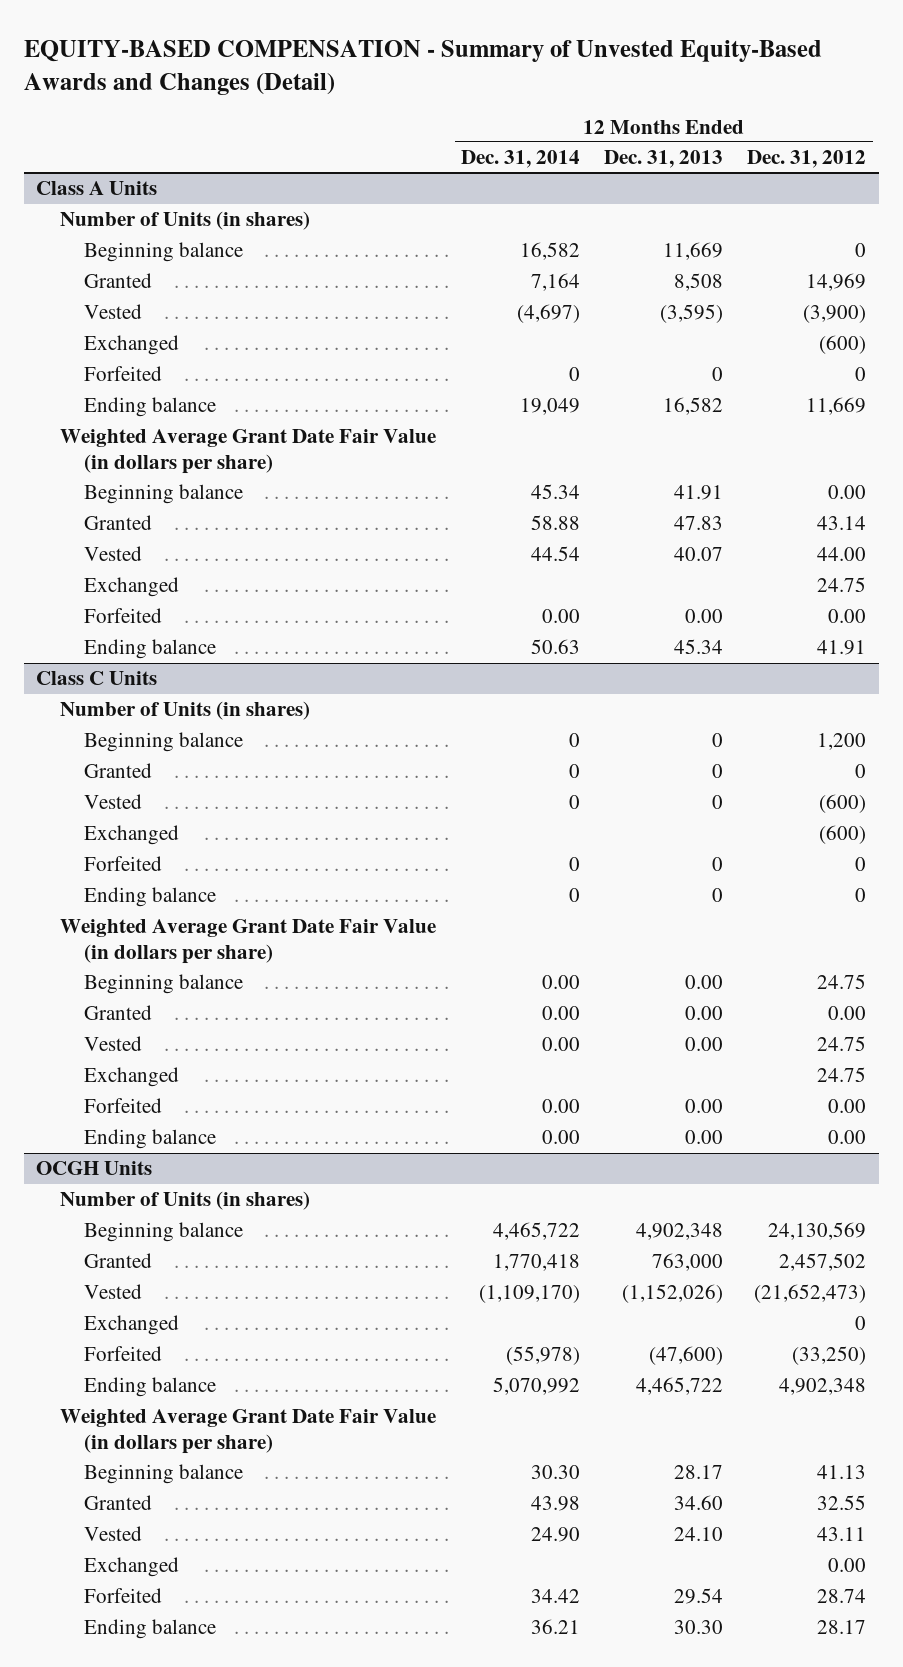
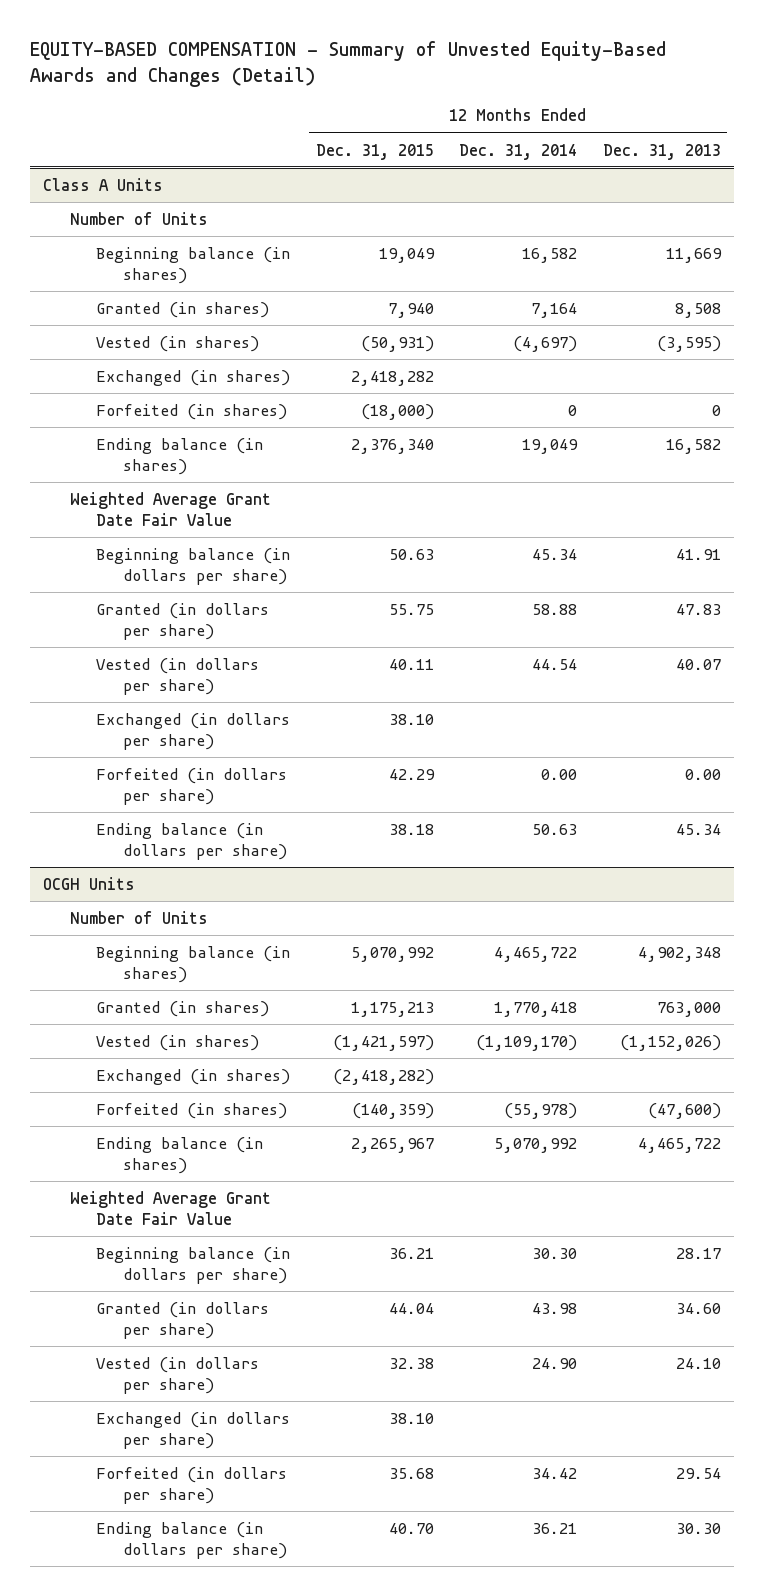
- | 12 Months Ended Dec. 31, 2014 | 12 Months Ended Dec. 31, 2013 | 12 Months Ended Dec. 31, 2012
+ | 12 Months Ended Dec. 31, 2015 | 12 Months Ended Dec. 31, 2014 | 12 Months Ended Dec. 31, 2013
@ Class A Units
- Number of Units (in shares)
- Beginning balance | 16,582 | 11,669 | 0
- Granted | 7,164 | 8,508 | 14,969
- Vested | (4,697) | (3,595) | (3,900)
- Exchanged | | | (600)
- Forfeited | 0 | 0 | 0
- Ending balance | 19,049 | 16,582 | 11,669
- Weighted Average Grant Date Fair Value (in dollars per share)
- Beginning balance | 45.34 | 41.91 | 0.00
- Granted | 58.88 | 47.83 | 43.14
- Vested | 44.54 | 40.07 | 44.00
- Exchanged | | | 24.75
- Forfeited | 0.00 | 0.00 | 0.00
- Ending balance | 50.63 | 45.34 | 41.91
- Class C Units
- Number of Units (in shares)
- Beginning balance | 0 | 0 | 1,200
- Granted | 0 | 0 | 0
- Vested | 0 | 0 | (600)
- Exchanged | | | (600)
- Forfeited | 0 | 0 | 0
- Ending balance | 0 | 0 | 0
- Weighted Average Grant Date Fair Value (in dollars per share)
- Beginning balance | 0.00 | 0.00 | 24.75
- Granted | 0.00 | 0.00 | 0.00
- Vested | 0.00 | 0.00 | 24.75
- Exchanged | | | 24.75
- Forfeited | 0.00 | 0.00 | 0.00
- Ending balance | 0.00 | 0.00 | 0.00
@ Class A Units
+ Number of Units
+ Beginning balance (in shares) | 19,049 | 16,582 | 11,669
+ Granted (in shares) | 7,940 | 7,164 | 8,508
+ Vested (in shares) | (50,931) | (4,697) | (3,595)
+ Exchanged (in shares) | 2,418,282 | |
+ Forfeited (in shares) | (18,000) | 0 | 0
+ Ending balance (in shares) | 2,376,340 | 19,049 | 16,582
+ Weighted Average Grant Date Fair Value
+ Beginning balance (in dollars per share) | 50.63 | 45.34 | 41.91
+ Granted (in dollars per share) | 55.75 | 58.88 | 47.83
+ Vested (in dollars per share) | 40.11 | 44.54 | 40.07
+ Exchanged (in dollars per share) | 38.10 | |
+ Forfeited (in dollars per share) | 42.29 | 0.00 | 0.00
+ Ending balance (in dollars per share) | 38.18 | 50.63 | 45.34
@ OCGH Units
- Number of Units (in shares)
- Beginning balance | 4,465,722 | 4,902,348 | 24,130,569
- Granted | 1,770,418 | 763,000 | 2,457,502
- Vested | (1,109,170) | (1,152,026) | (21,652,473)
- Exchanged | | | 0
- Forfeited | (55,978) | (47,600) | (33,250)
- Ending balance | 5,070,992 | 4,465,722 | 4,902,348
- Weighted Average Grant Date Fair Value (in dollars per share)
- Beginning balance | 30.30 | 28.17 | 41.13
- Granted | 43.98 | 34.60 | 32.55
- Vested | 24.90 | 24.10 | 43.11
- Exchanged | | | 0.00
- Forfeited | 34.42 | 29.54 | 28.74
- Ending balance | 36.21 | 30.30 | 28.17
+ Number of Units
+ Beginning balance (in shares) | 5,070,992 | 4,465,722 | 4,902,348
+ Granted (in shares) | 1,175,213 | 1,770,418 | 763,000
+ Vested (in shares) | (1,421,597) | (1,109,170) | (1,152,026)
+ Exchanged (in shares) | (2,418,282) | |
+ Forfeited (in shares) | (140,359) | (55,978) | (47,600)
+ Ending balance (in shares) | 2,265,967 | 5,070,992 | 4,465,722
+ Weighted Average Grant Date Fair Value
+ Beginning balance (in dollars per share) | 36.21 | 30.30 | 28.17
+ Granted (in dollars per share) | 44.04 | 43.98 | 34.60
+ Vested (in dollars per share) | 32.38 | 24.90 | 24.10
+ Exchanged (in dollars per share) | 38.10 | |
+ Forfeited (in dollars per share) | 35.68 | 34.42 | 29.54
+ Ending balance (in dollars per share) | 40.70 | 36.21 | 30.30

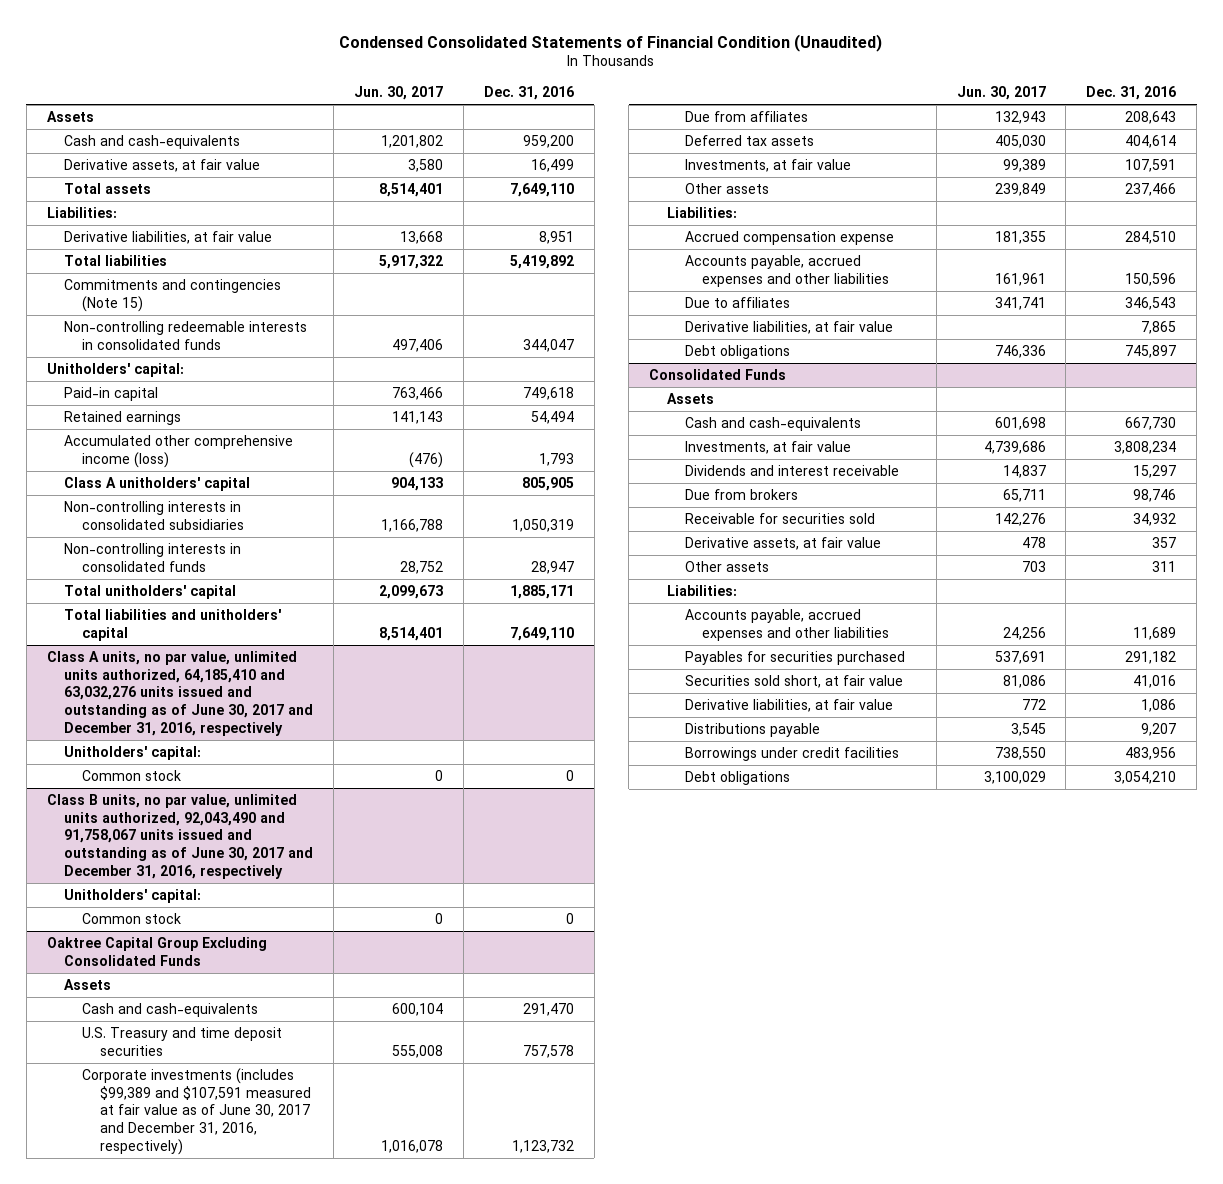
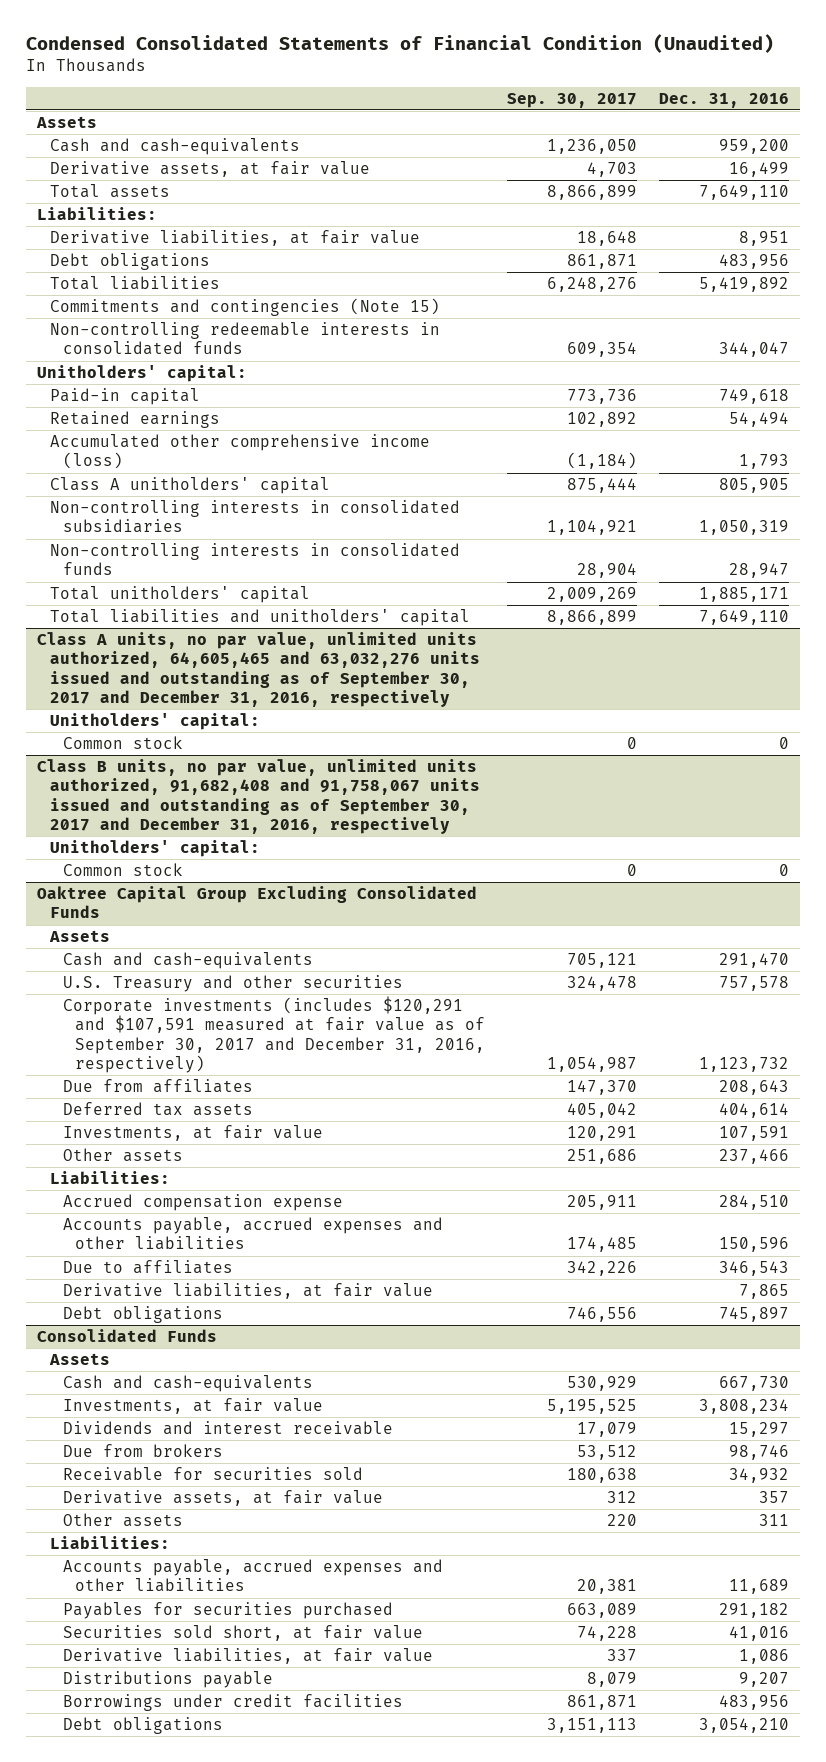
- | Jun. 30, 2017 | Dec. 31, 2016
+ | Sep. 30, 2017 | Dec. 31, 2016
+ Debt obligations | 861,871 | 483,956
- Class A units, no par value, unlimited units authorized, 64,185,410 and 63,032,276 units issued and outstanding as of June 30, 2017 and December 31, 2016, respectively
+ Class A units, no par value, unlimited units authorized, 64,605,465 and 63,032,276 units issued and outstanding as of September 30, 2017 and December 31, 2016, respectively
- Class B units, no par value, unlimited units authorized, 92,043,490 and 91,758,067 units issued and outstanding as of June 30, 2017 and December 31, 2016, respectively
+ Class B units, no par value, unlimited units authorized, 91,682,408 and 91,758,067 units issued and outstanding as of September 30, 2017 and December 31, 2016, respectively
@ Oaktree Capital Group Excluding Consolidated Funds
- U.S. Treasury and time deposit securities | 555,008 | 757,578
- Corporate investments (includes $99,389 and $107,591 measured at fair value as of June 30, 2017 and December 31, 2016, respectively) | 1,016,078 | 1,123,732
+ U.S. Treasury and other securities | 324,478 | 757,578
+ Corporate investments (includes $120,291 and $107,591 measured at fair value as of September 30, 2017 and December 31, 2016, respectively) | 1,054,987 | 1,123,732

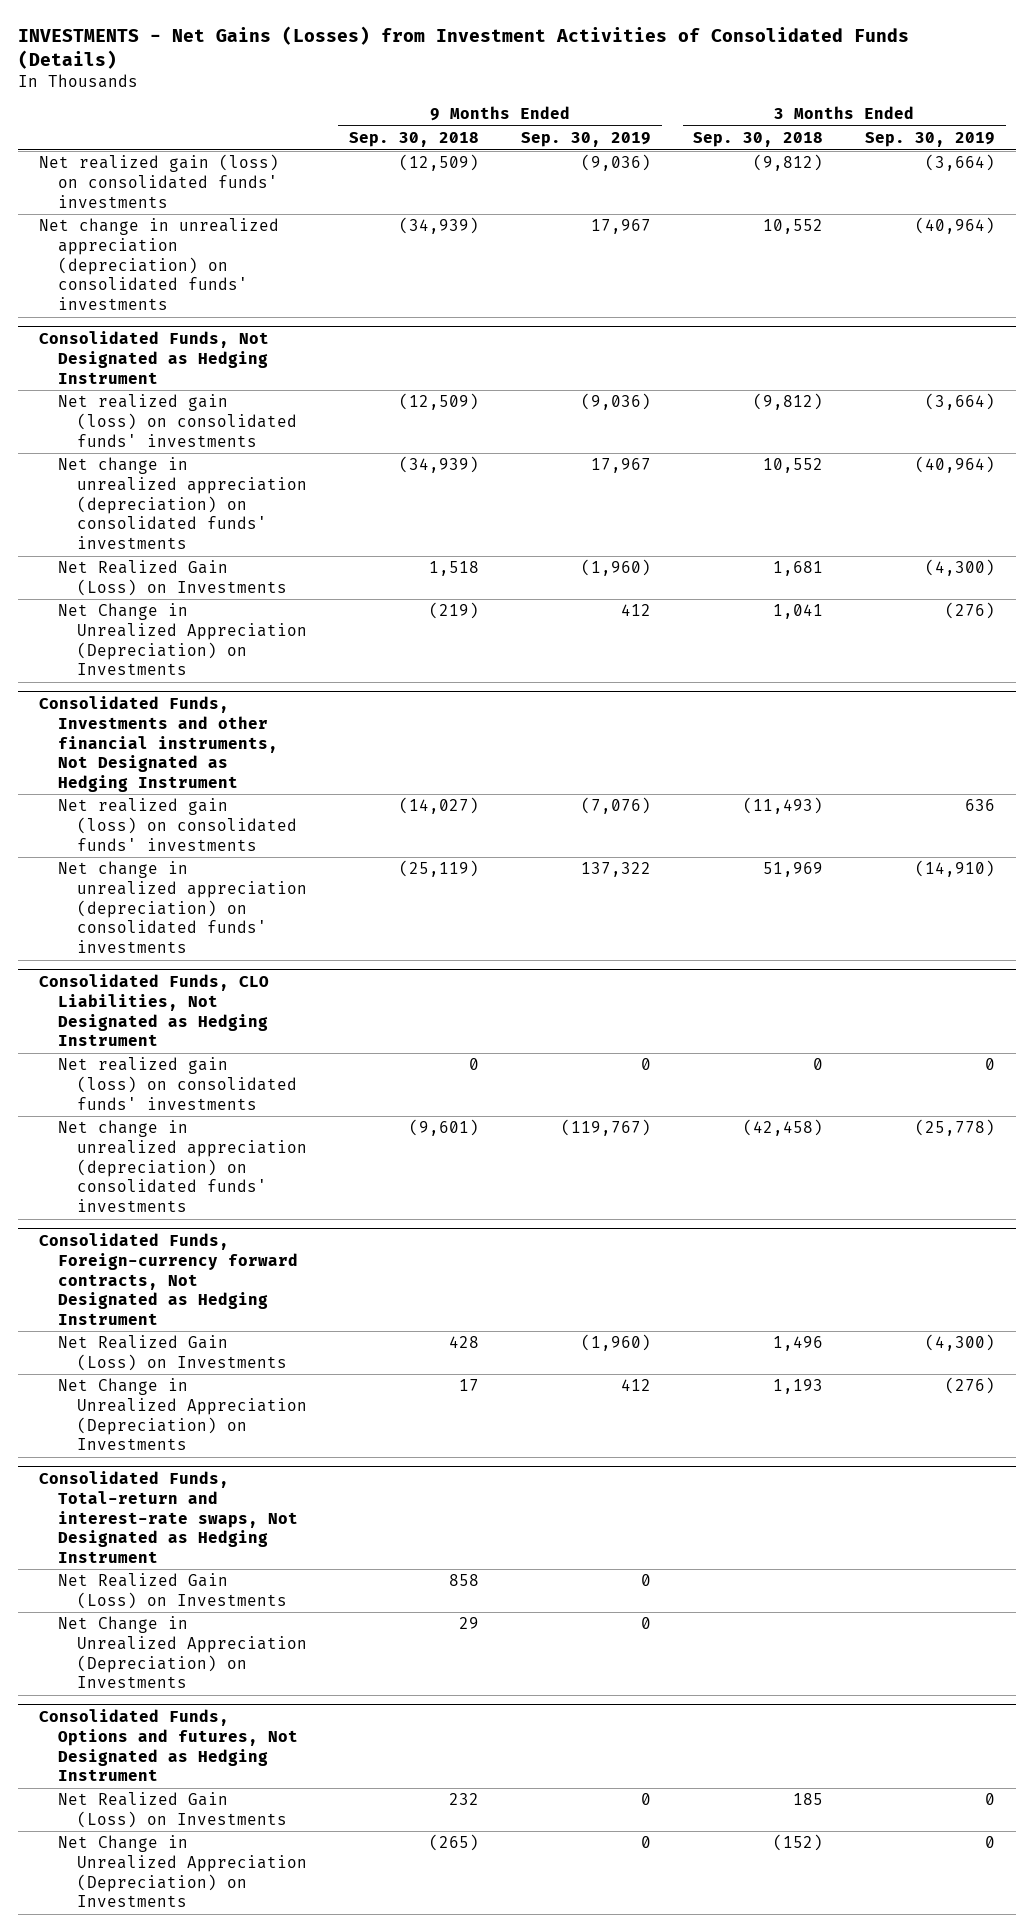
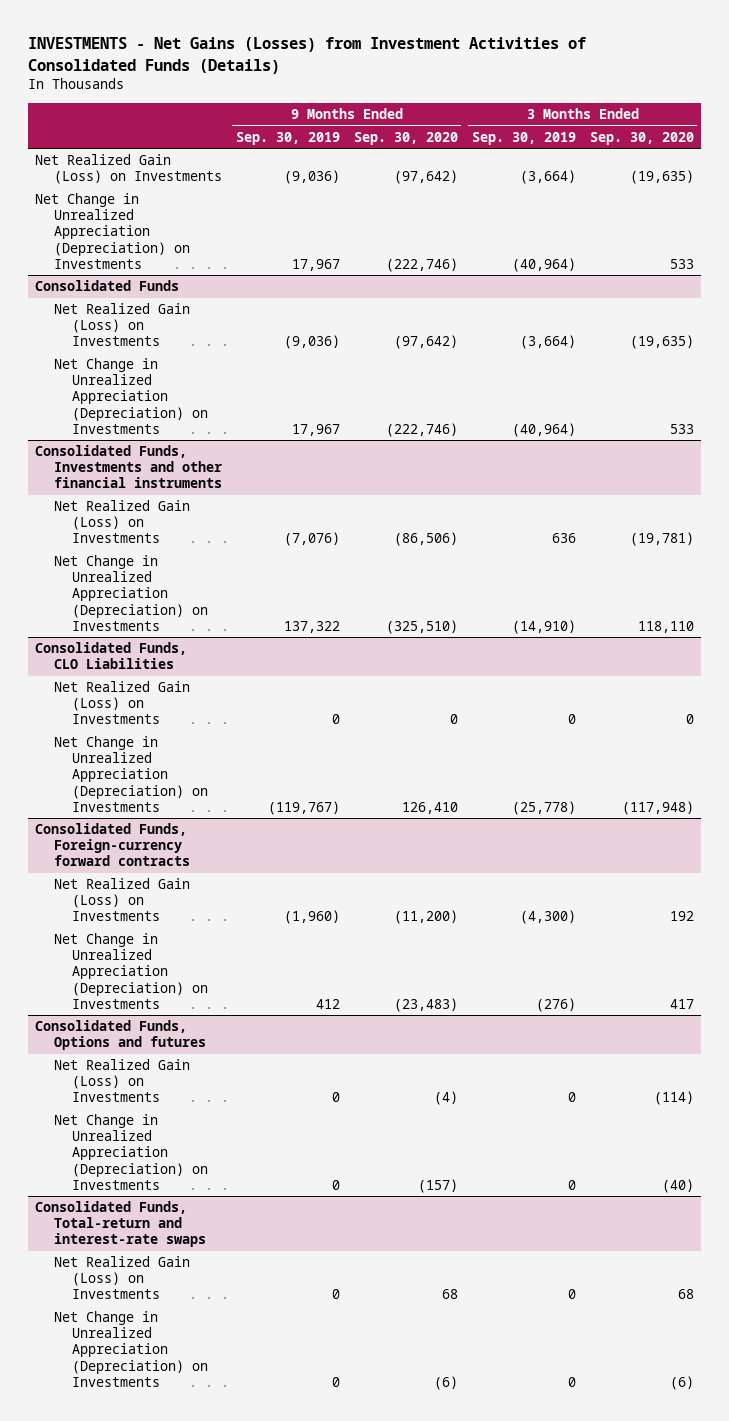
- | 9 Months Ended Sep. 30, 2018 | 9 Months Ended Sep. 30, 2019 | 3 Months Ended Sep. 30, 2018 | 3 Months Ended Sep. 30, 2019
+ | 9 Months Ended Sep. 30, 2019 | 9 Months Ended Sep. 30, 2020 | 3 Months Ended Sep. 30, 2019 | 3 Months Ended Sep. 30, 2020
- Net realized gain (loss) on consolidated funds' investments | (12,509) | (9,036) | (9,812) | (3,664)
- Net change in unrealized appreciation (depreciation) on consolidated funds' investments | (34,939) | 17,967 | 10,552 | (40,964)
- Consolidated Funds, Not Designated as Hedging Instrument
- Net realized gain (loss) on consolidated funds' investments | (12,509) | (9,036) | (9,812) | (3,664)
- Net change in unrealized appreciation (depreciation) on consolidated funds' investments | (34,939) | 17,967 | 10,552 | (40,964)
- Net Realized Gain (Loss) on Investments | 1,518 | (1,960) | 1,681 | (4,300)
- Net Change in Unrealized Appreciation (Depreciation) on Investments | (219) | 412 | 1,041 | (276)
- Consolidated Funds, Investments and other financial instruments, Not Designated as Hedging Instrument
- Net realized gain (loss) on consolidated funds' investments | (14,027) | (7,076) | (11,493) | 636
- Net change in unrealized appreciation (depreciation) on consolidated funds' investments | (25,119) | 137,322 | 51,969 | (14,910)
- Consolidated Funds, CLO Liabilities, Not Designated as Hedging Instrument
- Net realized gain (loss) on consolidated funds' investments | 0 | 0 | 0 | 0
- Net change in unrealized appreciation (depreciation) on consolidated funds' investments | (9,601) | (119,767) | (42,458) | (25,778)
- Consolidated Funds, Foreign-currency forward contracts, Not Designated as Hedging Instrument
+ Net Realized Gain (Loss) on Investments | (9,036) | (97,642) | (3,664) | (19,635)
+ Net Change in Unrealized Appreciation (Depreciation) on Investments | 17,967 | (222,746) | (40,964) | 533
+ Consolidated Funds
+ Net Realized Gain (Loss) on Investments | (9,036) | (97,642) | (3,664) | (19,635)
+ Net Change in Unrealized Appreciation (Depreciation) on Investments | 17,967 | (222,746) | (40,964) | 533
+ Consolidated Funds, Investments and other financial instruments
+ Net Realized Gain (Loss) on Investments | (7,076) | (86,506) | 636 | (19,781)
+ Net Change in Unrealized Appreciation (Depreciation) on Investments | 137,322 | (325,510) | (14,910) | 118,110
+ Consolidated Funds, CLO Liabilities
+ Net Realized Gain (Loss) on Investments | 0 | 0 | 0 | 0
+ Net Change in Unrealized Appreciation (Depreciation) on Investments | (119,767) | 126,410 | (25,778) | (117,948)
+ Consolidated Funds, Foreign-currency forward contracts
- Consolidated Funds, Total-return and interest-rate swaps, Not Designated as Hedging Instrument
- Net Realized Gain (Loss) on Investments | 858 | 0 | |
- Net Change in Unrealized Appreciation (Depreciation) on Investments | 29 | 0 | |
- Consolidated Funds, Options and futures, Not Designated as Hedging Instrument
+ Consolidated Funds, Options and futures
+ Consolidated Funds, Total-return and interest-rate swaps
+ Net Realized Gain (Loss) on Investments | 0 | 68 | 0 | 68
+ Net Change in Unrealized Appreciation (Depreciation) on Investments | 0 | (6) | 0 | (6)

